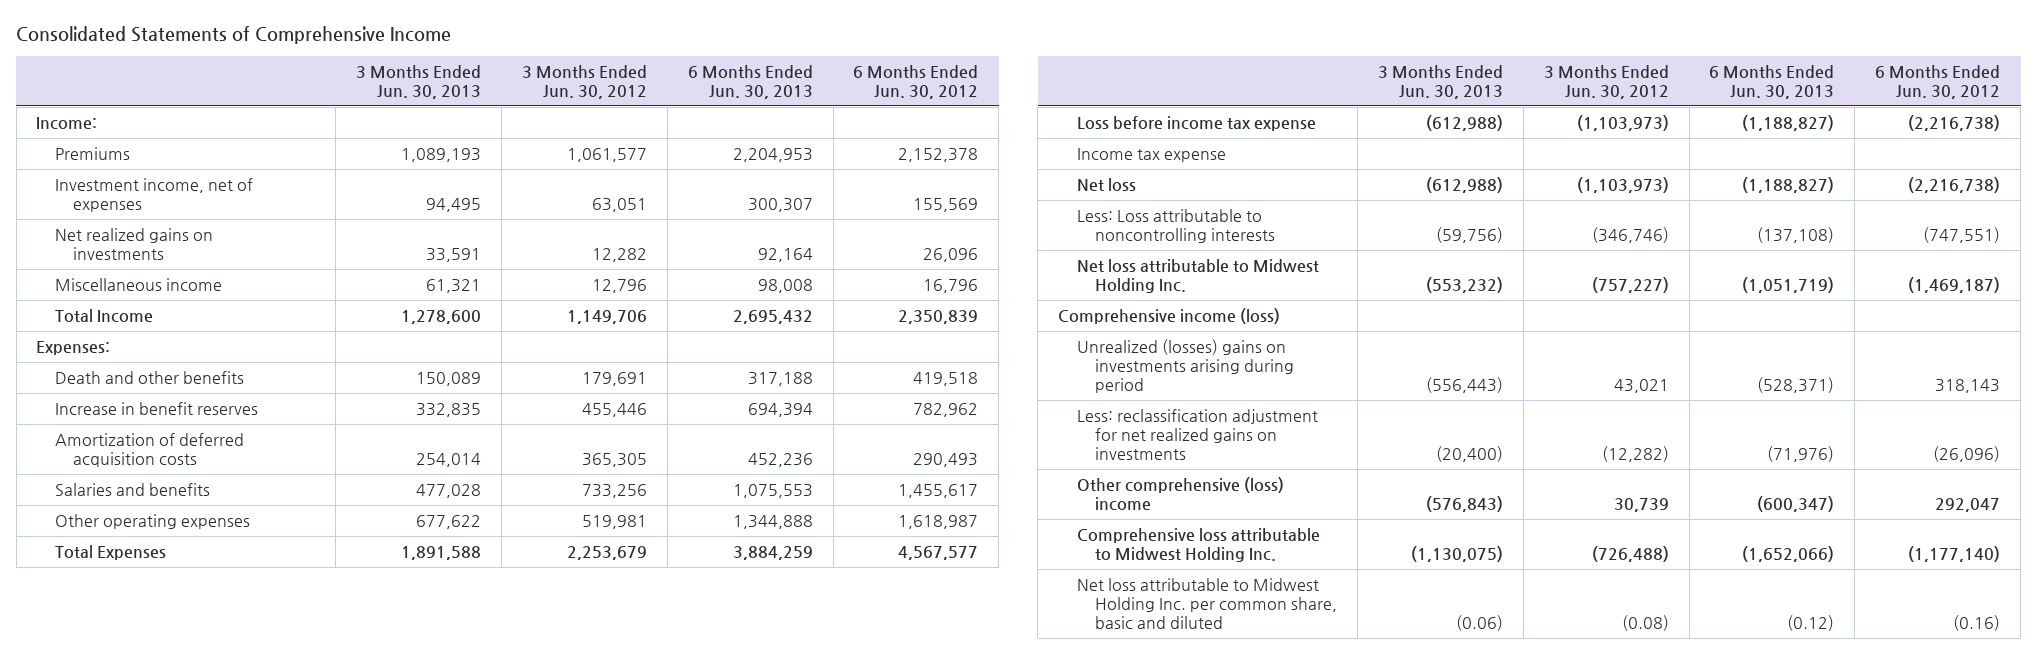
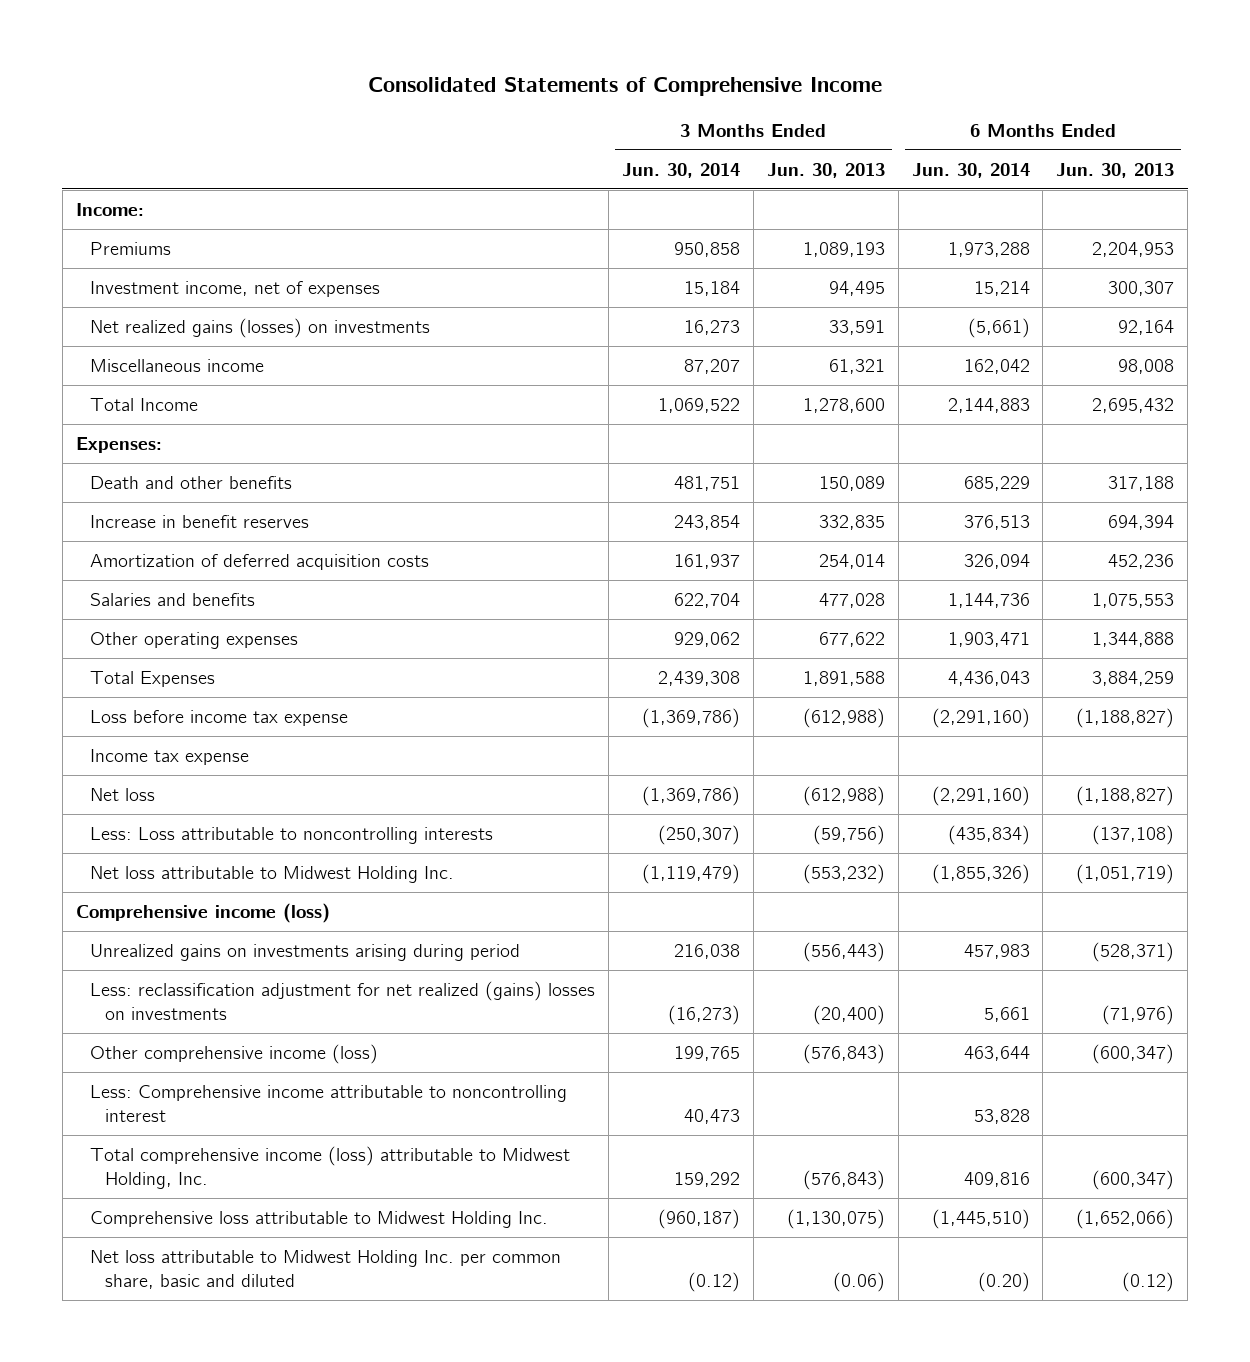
- | 3 Months Ended Jun. 30, 2013 | 3 Months Ended Jun. 30, 2012 | 6 Months Ended Jun. 30, 2013 | 6 Months Ended Jun. 30, 2012
+ | 3 Months Ended Jun. 30, 2014 | 3 Months Ended Jun. 30, 2013 | 6 Months Ended Jun. 30, 2014 | 6 Months Ended Jun. 30, 2013
- Net realized gains on investments | 33,591 | 12,282 | 92,164 | 26,096
+ Net realized gains (losses) on investments | 16,273 | 33,591 | (5,661) | 92,164
- Unrealized (losses) gains on investments arising during period | (556,443) | 43,021 | (528,371) | 318,143
- Less: reclassification adjustment for net realized gains on investments | (20,400) | (12,282) | (71,976) | (26,096)
- Other comprehensive (loss) income | (576,843) | 30,739 | (600,347) | 292,047
+ Unrealized gains on investments arising during period | 216,038 | (556,443) | 457,983 | (528,371)
+ Less: reclassification adjustment for net realized (gains) losses on investments | (16,273) | (20,400) | 5,661 | (71,976)
+ Other comprehensive income (loss) | 199,765 | (576,843) | 463,644 | (600,347)
+ Less: Comprehensive income attributable to noncontrolling interest | 40,473 | | 53,828 |
+ Total comprehensive income (loss) attributable to Midwest Holding, Inc. | 159,292 | (576,843) | 409,816 | (600,347)

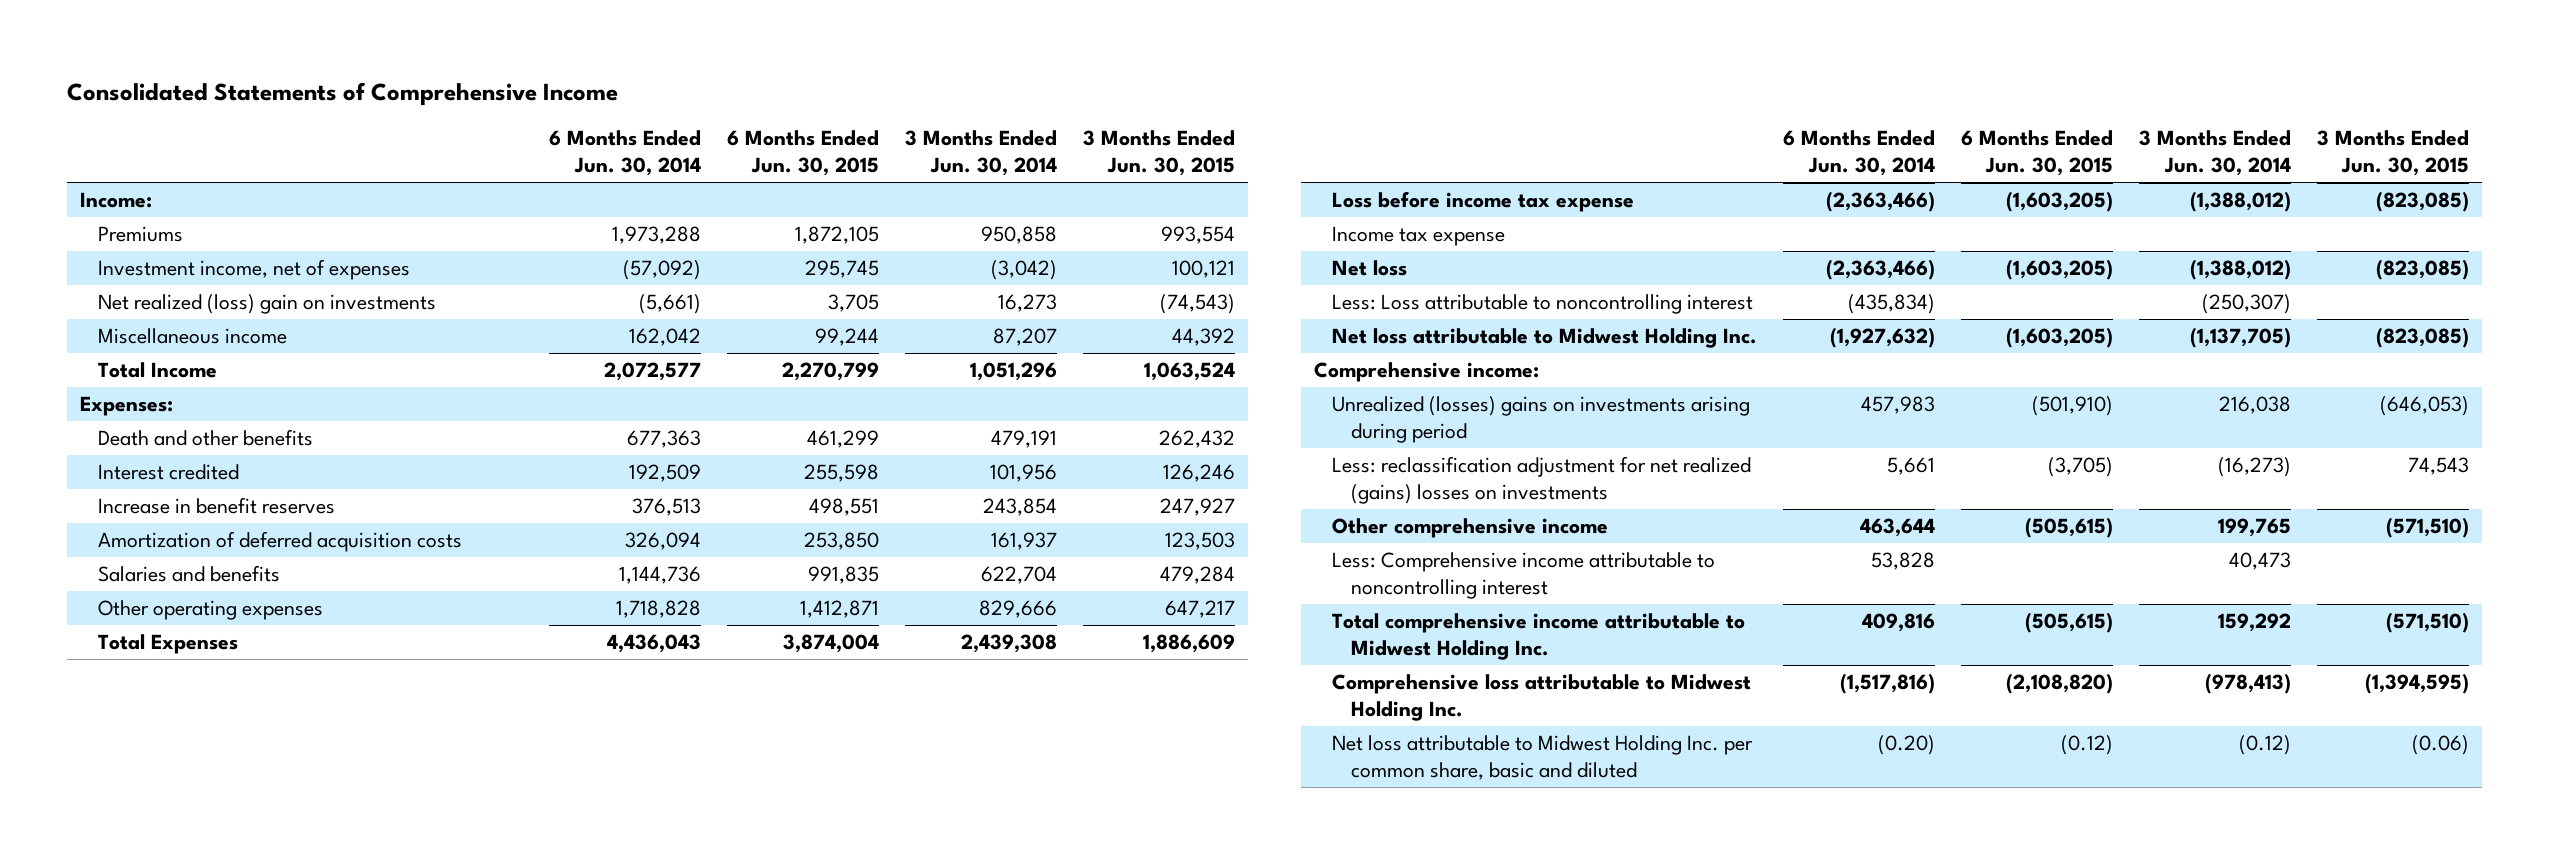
- | 3 Months Ended Jun. 30, 2014 | 3 Months Ended Jun. 30, 2013 | 6 Months Ended Jun. 30, 2014 | 6 Months Ended Jun. 30, 2013
+ | 6 Months Ended Jun. 30, 2014 | 6 Months Ended Jun. 30, 2015 | 3 Months Ended Jun. 30, 2014 | 3 Months Ended Jun. 30, 2015
- Investment income, net of expenses | 15,184 | 94,495 | 15,214 | 300,307
- Net realized gains (losses) on investments | 16,273 | 33,591 | (5,661) | 92,164
+ Investment income, net of expenses | (57,092) | 295,745 | (3,042) | 100,121
+ Net realized (loss) gain on investments | (5,661) | 3,705 | 16,273 | (74,543)
- Total Income | 1,069,522 | 1,278,600 | 2,144,883 | 2,695,432
+ Total Income | 2,072,577 | 2,270,799 | 1,051,296 | 1,063,524
- Death and other benefits | 481,751 | 150,089 | 685,229 | 317,188
+ Death and other benefits | 677,363 | 461,299 | 479,191 | 262,432
+ Interest credited | 192,509 | 255,598 | 101,956 | 126,246
- Other operating expenses | 929,062 | 677,622 | 1,903,471 | 1,344,888
+ Other operating expenses | 1,718,828 | 1,412,871 | 829,666 | 647,217
- Loss before income tax expense | (1,369,786) | (612,988) | (2,291,160) | (1,188,827)
+ Loss before income tax expense | (2,363,466) | (1,603,205) | (1,388,012) | (823,085)
- Net loss | (1,369,786) | (612,988) | (2,291,160) | (1,188,827)
- Less: Loss attributable to noncontrolling interests | (250,307) | (59,756) | (435,834) | (137,108)
- Net loss attributable to Midwest Holding Inc. | (1,119,479) | (553,232) | (1,855,326) | (1,051,719)
- Comprehensive income (loss)
- Unrealized gains on investments arising during period | 216,038 | (556,443) | 457,983 | (528,371)
+ Net loss | (2,363,466) | (1,603,205) | (1,388,012) | (823,085)
+ Less: Loss attributable to noncontrolling interest | (435,834) | | (250,307) |
+ Net loss attributable to Midwest Holding Inc. | (1,927,632) | (1,603,205) | (1,137,705) | (823,085)
+ Comprehensive income:
+ Unrealized (losses) gains on investments arising during period | 457,983 | (501,910) | 216,038 | (646,053)
- Other comprehensive income (loss) | 199,765 | (576,843) | 463,644 | (600,347)
+ Other comprehensive income | 463,644 | (505,615) | 199,765 | (571,510)
- Total comprehensive income (loss) attributable to Midwest Holding, Inc. | 159,292 | (576,843) | 409,816 | (600,347)
- Comprehensive loss attributable to Midwest Holding Inc. | (960,187) | (1,130,075) | (1,445,510) | (1,652,066)
+ Total comprehensive income attributable to Midwest Holding Inc. | 409,816 | (505,615) | 159,292 | (571,510)
+ Comprehensive loss attributable to Midwest Holding Inc. | (1,517,816) | (2,108,820) | (978,413) | (1,394,595)

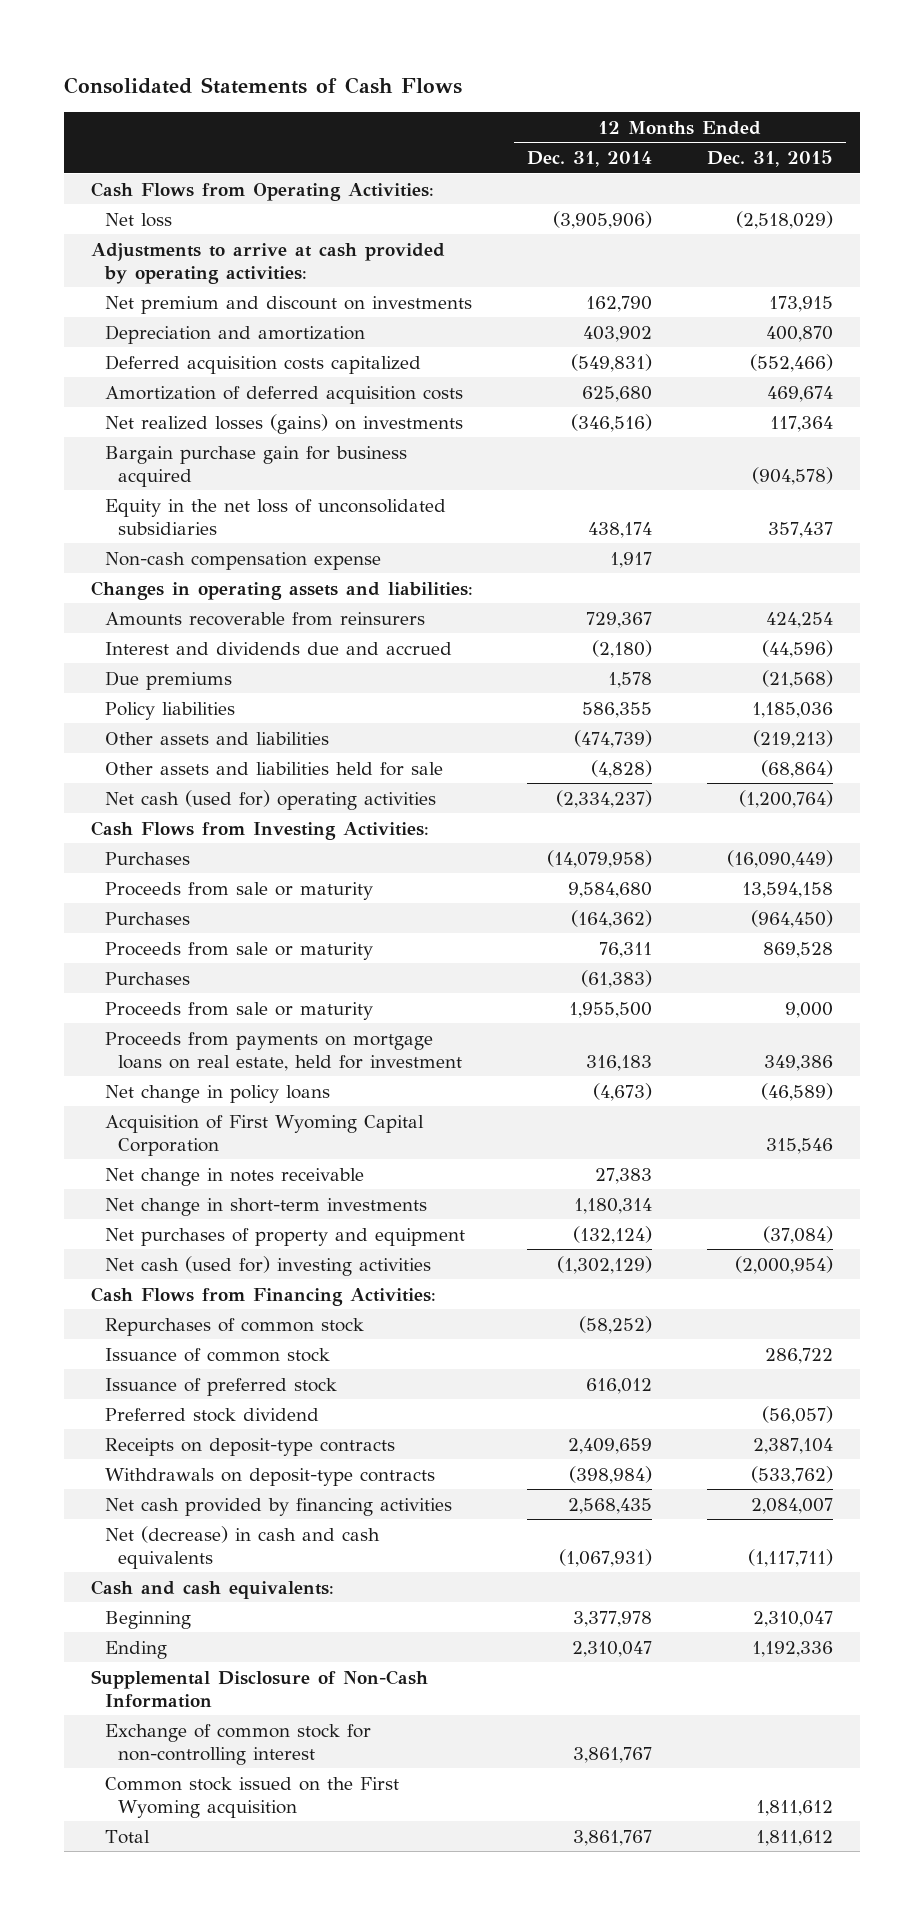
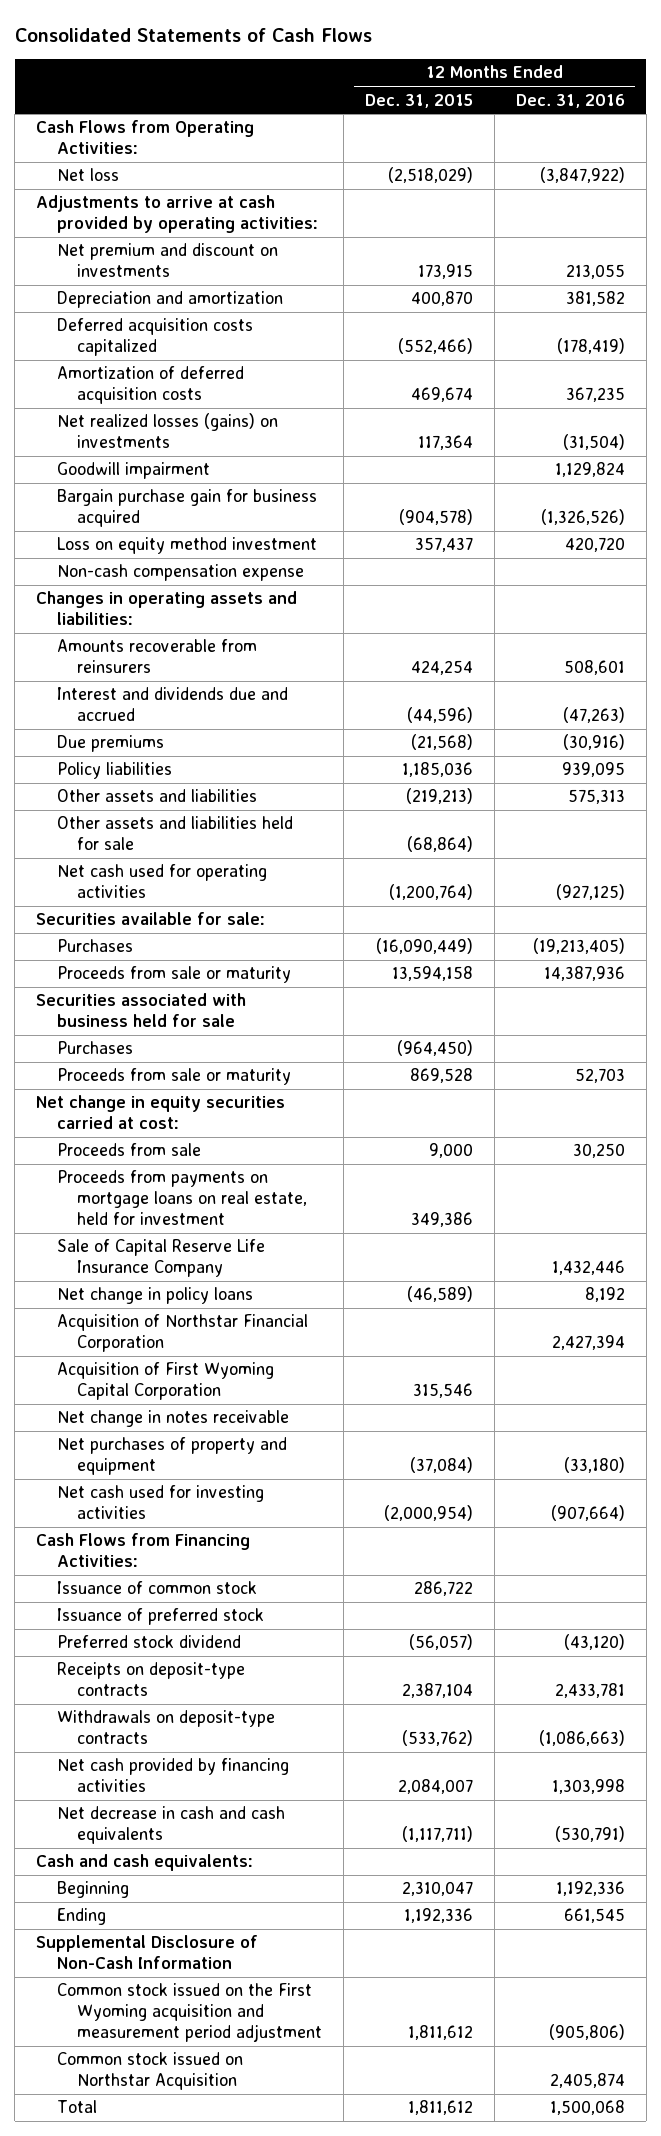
- | 12 Months Ended Dec. 31, 2014 | 12 Months Ended Dec. 31, 2015
+ | 12 Months Ended Dec. 31, 2015 | 12 Months Ended Dec. 31, 2016
+ Goodwill impairment | | 1,129,824
- Equity in the net loss of unconsolidated subsidiaries | 438,174 | 357,437
+ Loss on equity method investment | 357,437 | 420,720
- Net cash (used for) operating activities | (2,334,237) | (1,200,764)
- Cash Flows from Investing Activities:
+ Net cash used for operating activities | (1,200,764) | (927,125)
+ Securities available for sale:
+ Securities associated with business held for sale
- Purchases | (61,383) |
- Proceeds from sale or maturity | 1,955,500 | 9,000
+ Net change in equity securities carried at cost:
+ Proceeds from sale | 9,000 | 30,250
+ Sale of Capital Reserve Life Insurance Company | | 1,432,446
+ Acquisition of Northstar Financial Corporation | | 2,427,394
- Net change in short-term investments | 1,180,314 |
- Net cash (used for) investing activities | (1,302,129) | (2,000,954)
+ Net cash used for investing activities | (2,000,954) | (907,664)
- Repurchases of common stock | (58,252) |
- Net (decrease) in cash and cash equivalents | (1,067,931) | (1,117,711)
+ Net decrease in cash and cash equivalents | (1,117,711) | (530,791)
- Exchange of common stock for non-controlling interest | 3,861,767 |
- Common stock issued on the First Wyoming acquisition | | 1,811,612
+ Common stock issued on the First Wyoming acquisition and measurement period adjustment | 1,811,612 | (905,806)
+ Common stock issued on Northstar Acquisition | | 2,405,874

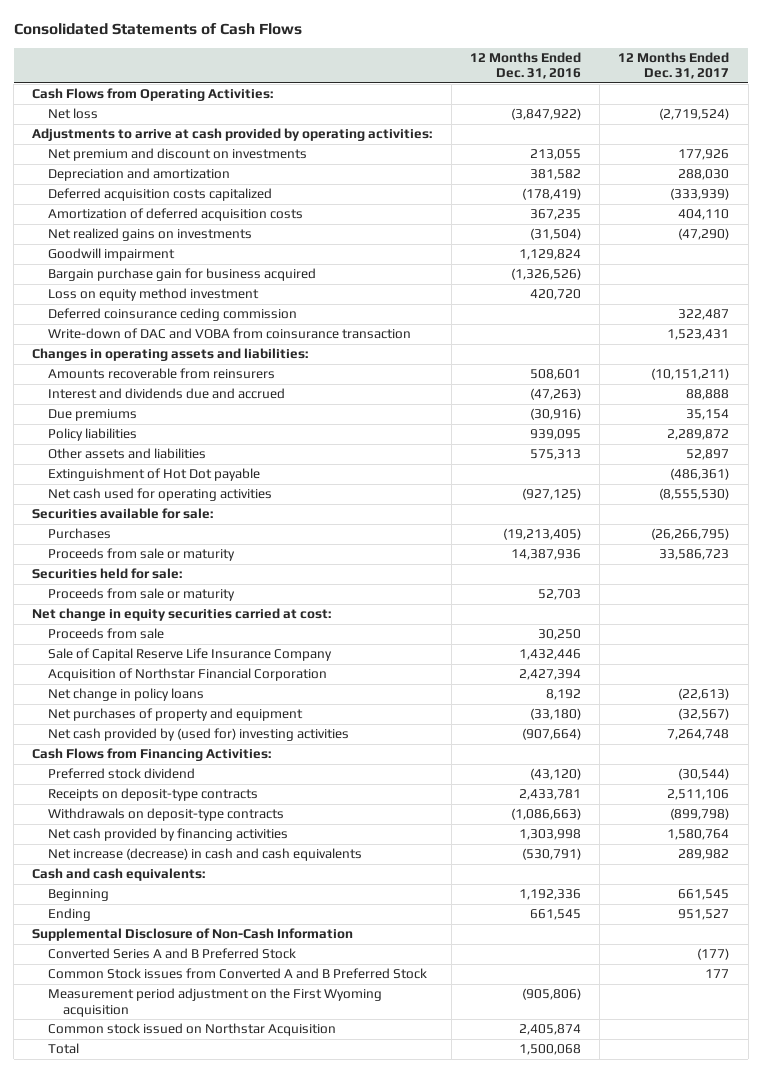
- | 12 Months Ended Dec. 31, 2015 | 12 Months Ended Dec. 31, 2016
+ | 12 Months Ended Dec. 31, 2016 | 12 Months Ended Dec. 31, 2017
- Net realized losses (gains) on investments | 117,364 | (31,504)
+ Net realized gains on investments | (31,504) | (47,290)
- Non-cash compensation expense
+ Deferred coinsurance ceding commission | | 322,487
+ Write-down of DAC and VOBA from coinsurance transaction | | 1,523,431
- Other assets and liabilities held for sale | (68,864) |
+ Extinguishment of Hot Dot payable | | (486,361)
- Securities associated with business held for sale
- Purchases | (964,450) |
+ Securities held for sale:
- Proceeds from payments on mortgage loans on real estate, held for investment | 349,386 |
- Acquisition of First Wyoming Capital Corporation | 315,546 |
- Net change in notes receivable
moved down: Net change in policy loans | 8,192 | (22,613)
- Net cash used for investing activities | (2,000,954) | (907,664)
+ Net cash provided by (used for) investing activities | (907,664) | 7,264,748
- Issuance of common stock | 286,722 |
- Issuance of preferred stock
- Net decrease in cash and cash equivalents | (1,117,711) | (530,791)
+ Net increase (decrease) in cash and cash equivalents | (530,791) | 289,982
- Common stock issued on the First Wyoming acquisition and measurement period adjustment | 1,811,612 | (905,806)
+ Converted Series A and B Preferred Stock | | (177)
+ Common Stock issues from Converted A and B Preferred Stock | | 177
+ Measurement period adjustment on the First Wyoming acquisition | (905,806) |

